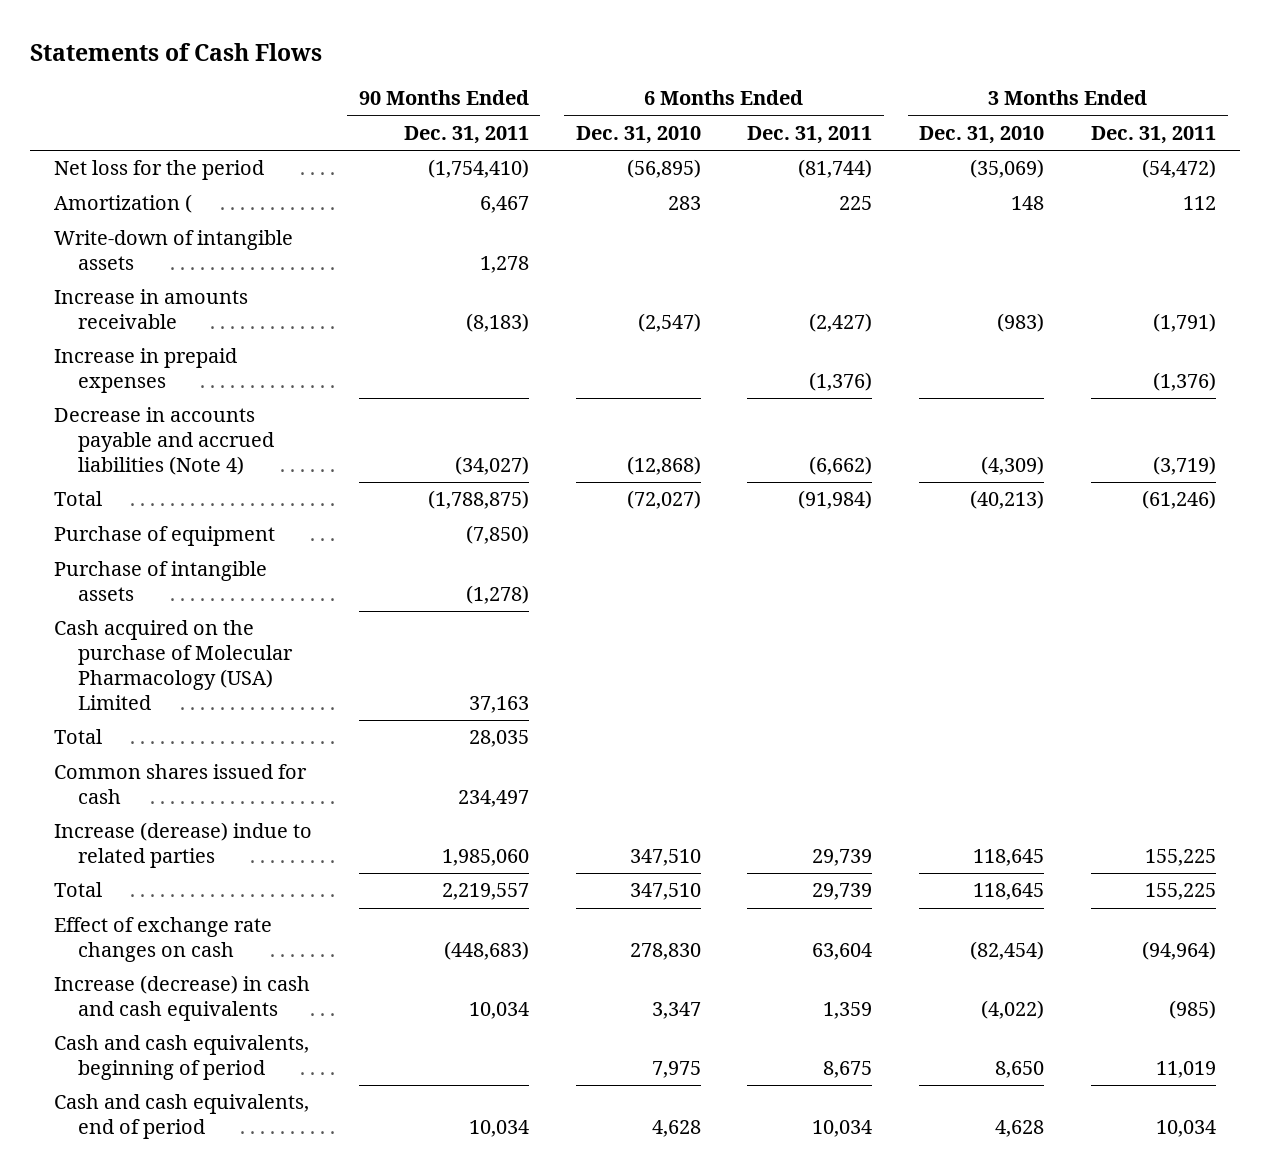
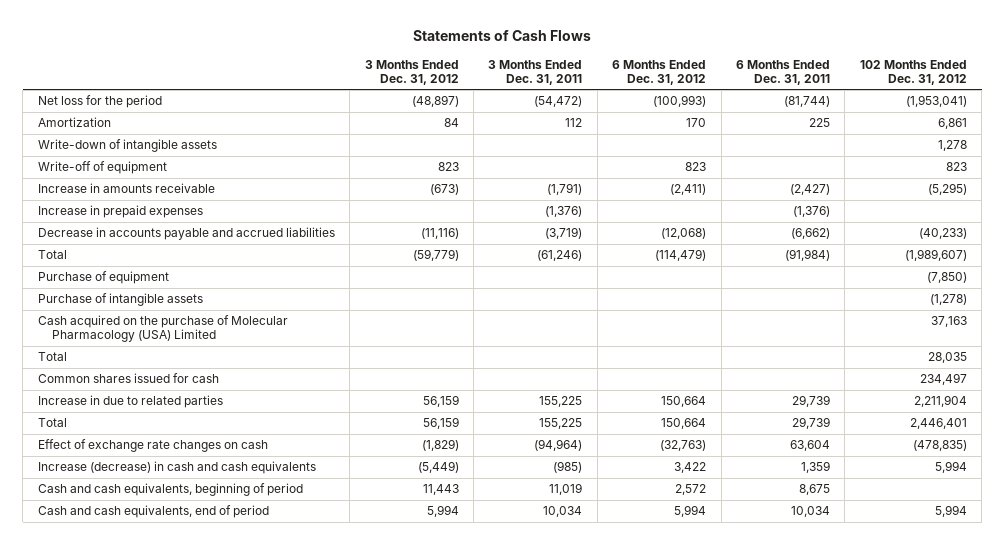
- | 90 Months Ended Dec. 31, 2011 | 6 Months Ended Dec. 31, 2010 | 6 Months Ended Dec. 31, 2011 | 3 Months Ended Dec. 31, 2010 | 3 Months Ended Dec. 31, 2011
+ | 3 Months Ended Dec. 31, 2012 | 3 Months Ended Dec. 31, 2011 | 6 Months Ended Dec. 31, 2012 | 6 Months Ended Dec. 31, 2011 | 102 Months Ended Dec. 31, 2012
- Amortization ( | 6,467 | 283 | 225 | 148 | 112
+ Amortization | 84 | 112 | 170 | 225 | 6,861
+ Write-off of equipment | 823 | | 823 | | 823
- Decrease in accounts payable and accrued liabilities (Note 4) | (34,027) | (12,868) | (6,662) | (4,309) | (3,719)
+ Decrease in accounts payable and accrued liabilities | (11,116) | (3,719) | (12,068) | (6,662) | (40,233)
- Increase (derease) indue to related parties | 1,985,060 | 347,510 | 29,739 | 118,645 | 155,225
+ Increase in due to related parties | 56,159 | 155,225 | 150,664 | 29,739 | 2,211,904

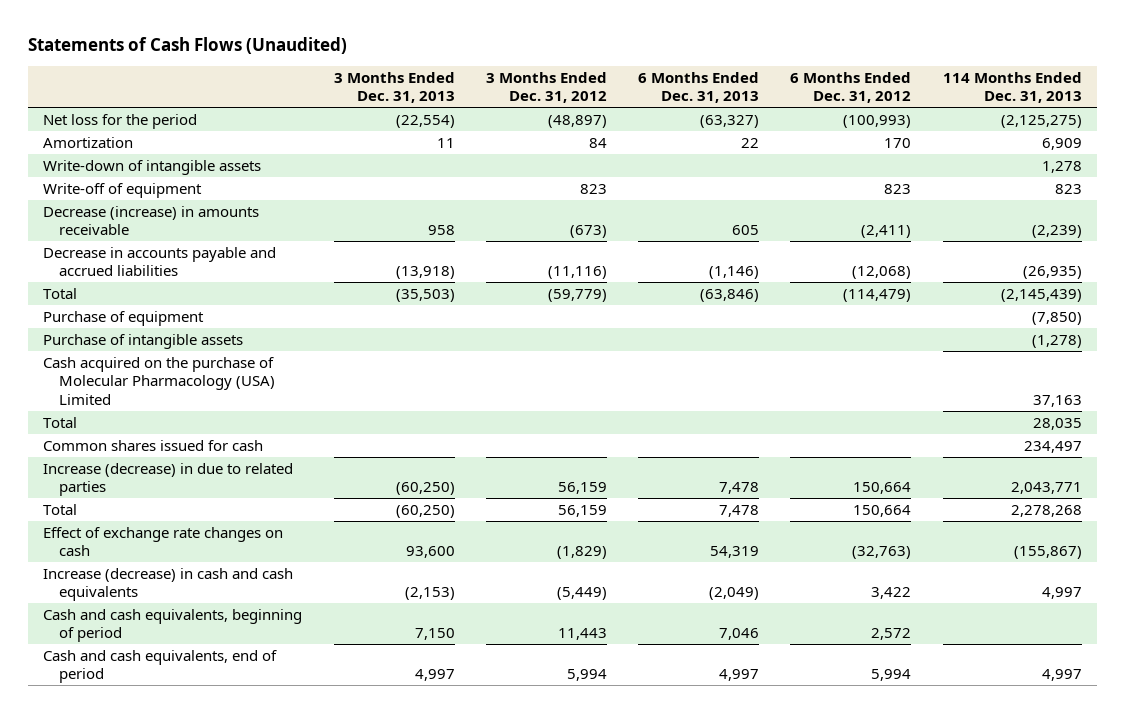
- Statements of Cash Flows
+ Statements of Cash Flows (Unaudited)
- | 3 Months Ended Dec. 31, 2012 | 3 Months Ended Dec. 31, 2011 | 6 Months Ended Dec. 31, 2012 | 6 Months Ended Dec. 31, 2011 | 102 Months Ended Dec. 31, 2012
+ | 3 Months Ended Dec. 31, 2013 | 3 Months Ended Dec. 31, 2012 | 6 Months Ended Dec. 31, 2013 | 6 Months Ended Dec. 31, 2012 | 114 Months Ended Dec. 31, 2013
- Increase in amounts receivable | (673) | (1,791) | (2,411) | (2,427) | (5,295)
- Increase in prepaid expenses | | (1,376) | | (1,376) |
+ Decrease (increase) in amounts receivable | 958 | (673) | 605 | (2,411) | (2,239)
- Increase in due to related parties | 56,159 | 155,225 | 150,664 | 29,739 | 2,211,904
+ Increase (decrease) in due to related parties | (60,250) | 56,159 | 7,478 | 150,664 | 2,043,771

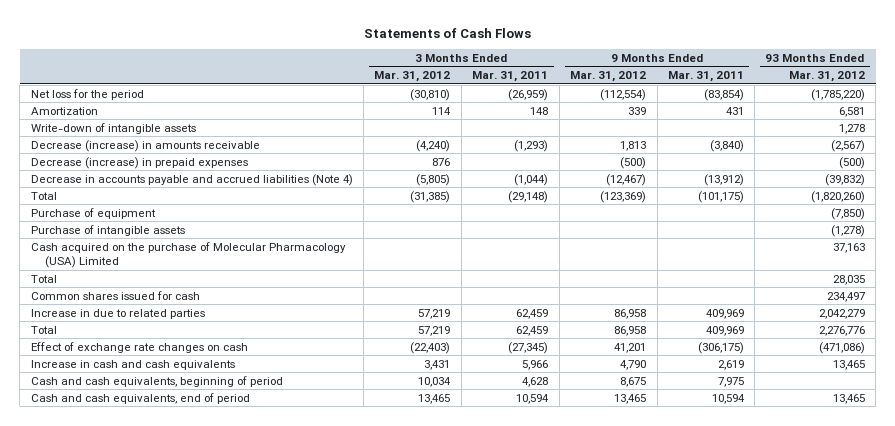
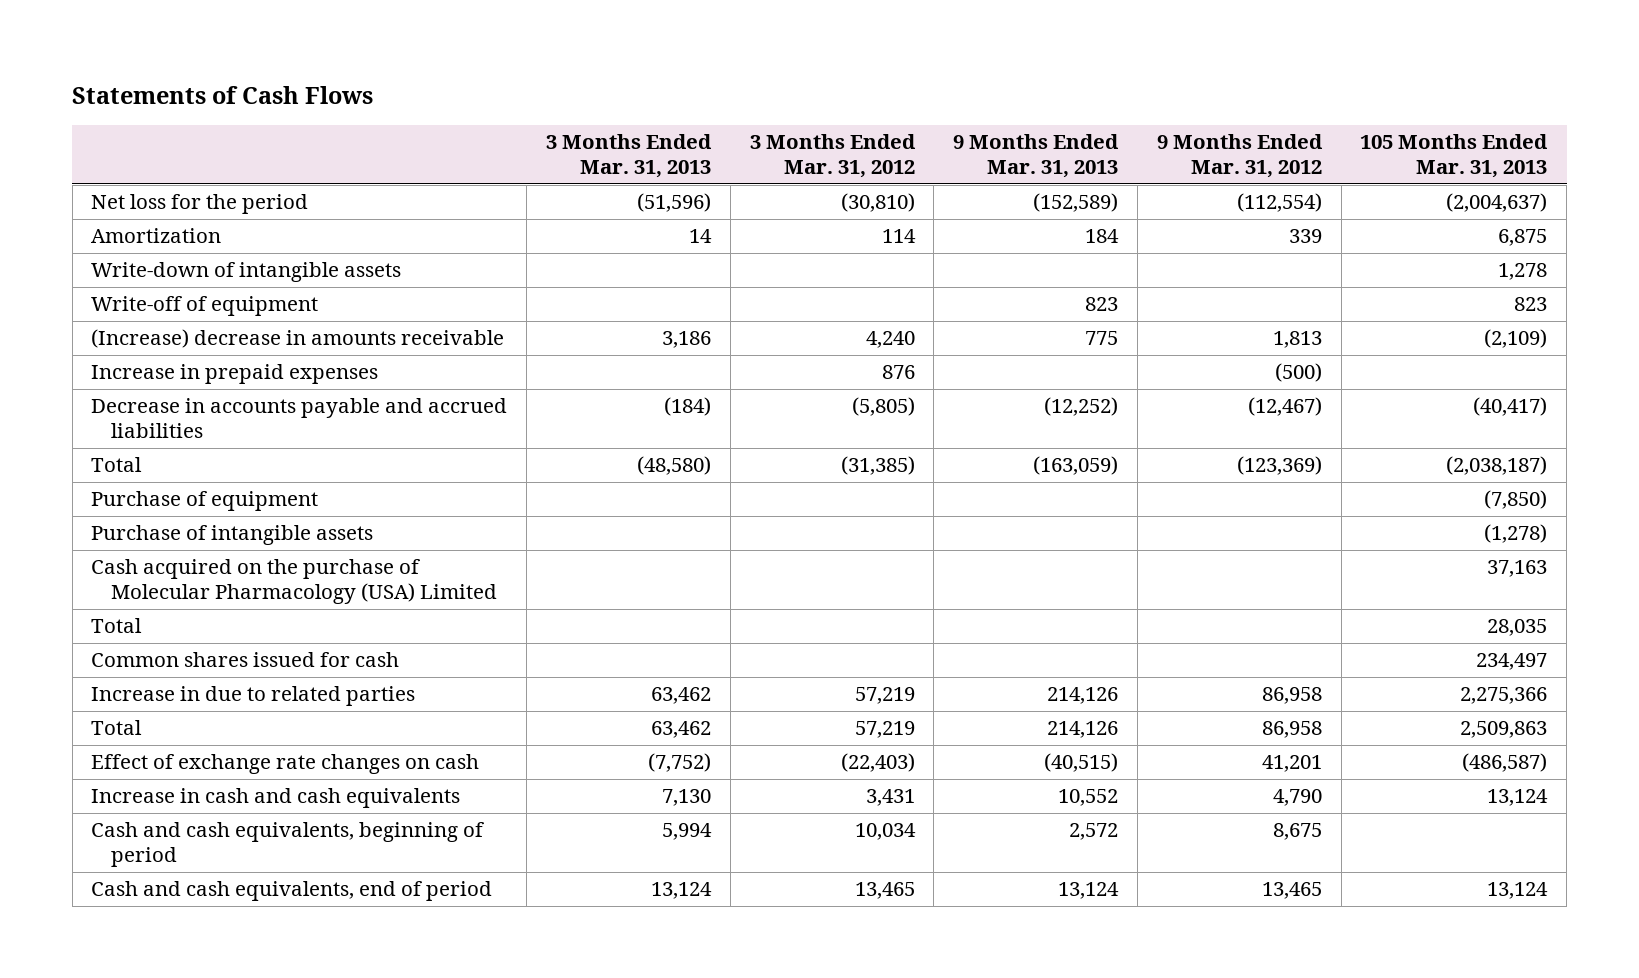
- | 3 Months Ended Mar. 31, 2012 | 3 Months Ended Mar. 31, 2011 | 9 Months Ended Mar. 31, 2012 | 9 Months Ended Mar. 31, 2011 | 93 Months Ended Mar. 31, 2012
+ | 3 Months Ended Mar. 31, 2013 | 3 Months Ended Mar. 31, 2012 | 9 Months Ended Mar. 31, 2013 | 9 Months Ended Mar. 31, 2012 | 105 Months Ended Mar. 31, 2013
- Decrease (increase) in amounts receivable | (4,240) | (1,293) | 1,813 | (3,840) | (2,567)
- Decrease (increase) in prepaid expenses | 876 | | (500) | | (500)
- Decrease in accounts payable and accrued liabilities (Note 4) | (5,805) | (1,044) | (12,467) | (13,912) | (39,832)
+ Write-off of equipment | | | 823 | | 823
+ (Increase) decrease in amounts receivable | 3,186 | 4,240 | 775 | 1,813 | (2,109)
+ Increase in prepaid expenses | | 876 | | (500) |
+ Decrease in accounts payable and accrued liabilities | (184) | (5,805) | (12,252) | (12,467) | (40,417)

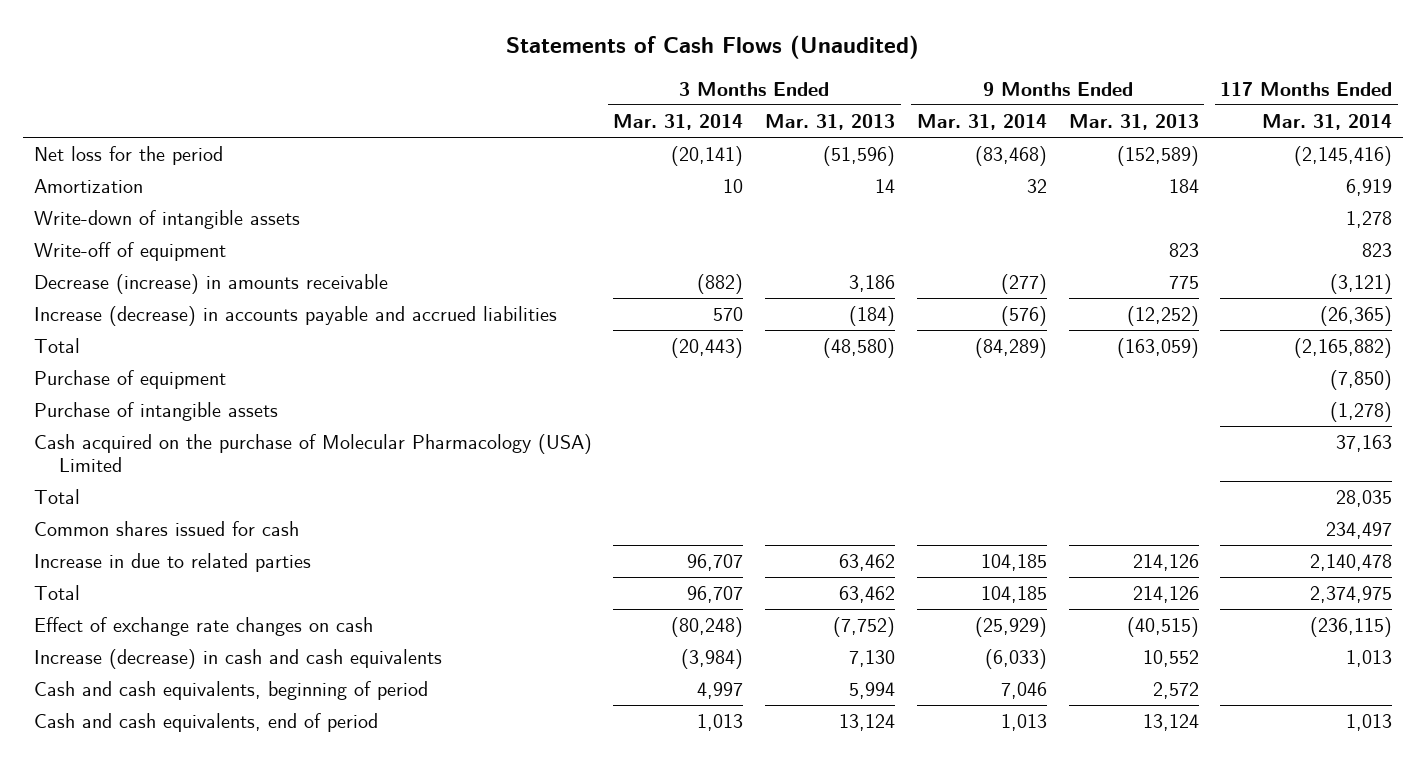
- Statements of Cash Flows
+ Statements of Cash Flows (Unaudited)
- | 3 Months Ended Mar. 31, 2013 | 3 Months Ended Mar. 31, 2012 | 9 Months Ended Mar. 31, 2013 | 9 Months Ended Mar. 31, 2012 | 105 Months Ended Mar. 31, 2013
+ | 3 Months Ended Mar. 31, 2014 | 3 Months Ended Mar. 31, 2013 | 9 Months Ended Mar. 31, 2014 | 9 Months Ended Mar. 31, 2013 | 117 Months Ended Mar. 31, 2014
- (Increase) decrease in amounts receivable | 3,186 | 4,240 | 775 | 1,813 | (2,109)
- Increase in prepaid expenses | | 876 | | (500) |
- Decrease in accounts payable and accrued liabilities | (184) | (5,805) | (12,252) | (12,467) | (40,417)
+ Decrease (increase) in amounts receivable | (882) | 3,186 | (277) | 775 | (3,121)
+ Increase (decrease) in accounts payable and accrued liabilities | 570 | (184) | (576) | (12,252) | (26,365)
- Increase in cash and cash equivalents | 7,130 | 3,431 | 10,552 | 4,790 | 13,124
+ Increase (decrease) in cash and cash equivalents | (3,984) | 7,130 | (6,033) | 10,552 | 1,013

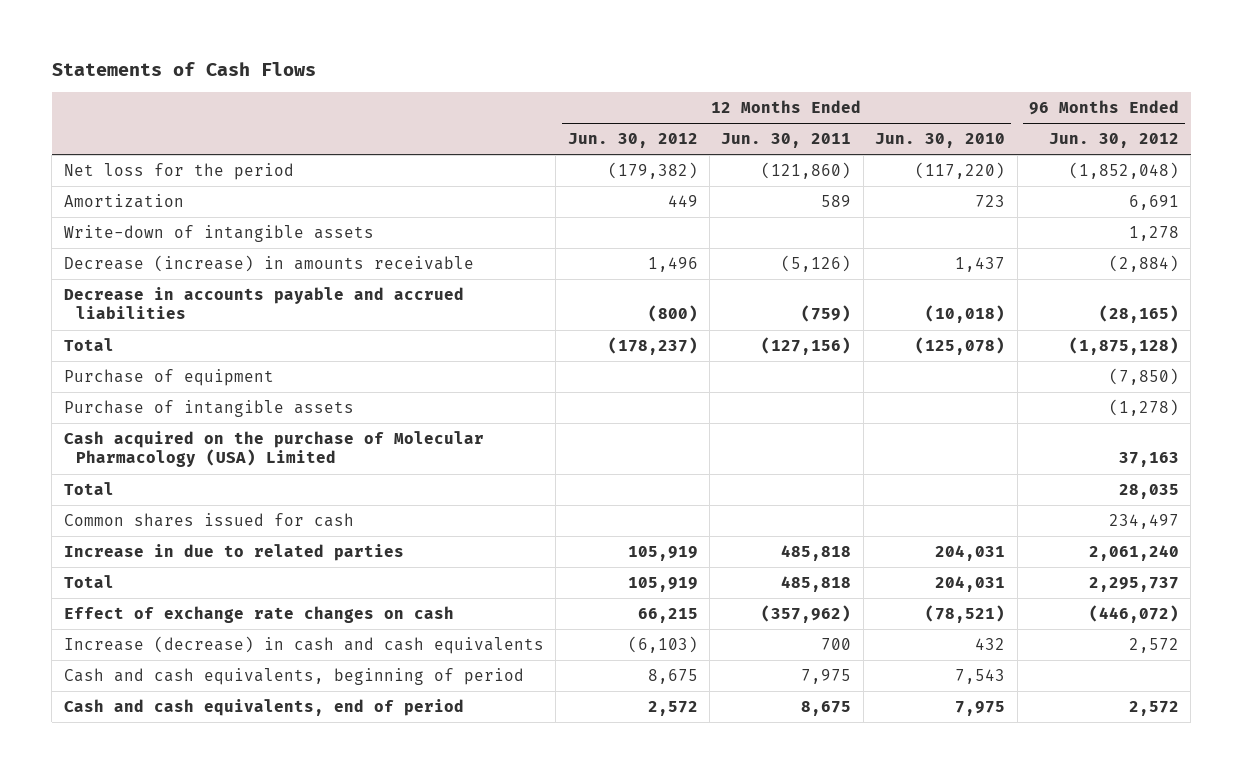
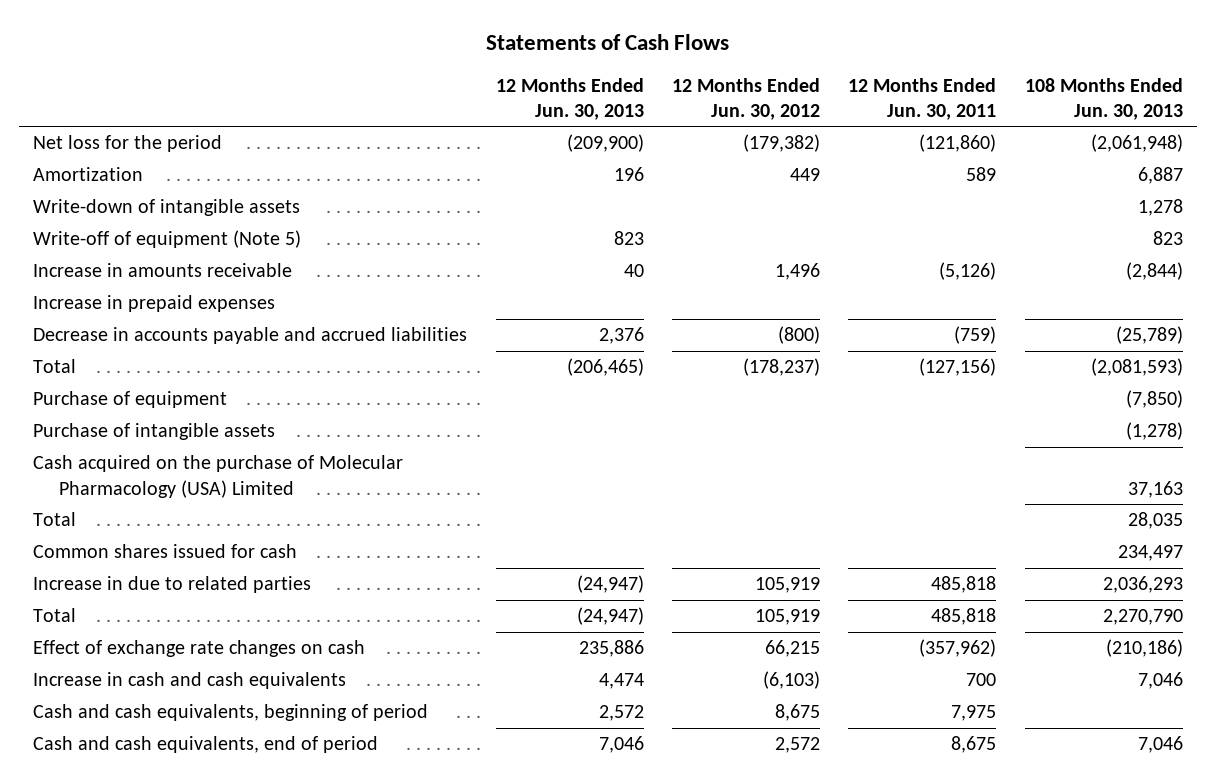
- | 12 Months Ended Jun. 30, 2012 | 12 Months Ended Jun. 30, 2011 | 12 Months Ended Jun. 30, 2010 | 96 Months Ended Jun. 30, 2012
+ | 12 Months Ended Jun. 30, 2013 | 12 Months Ended Jun. 30, 2012 | 12 Months Ended Jun. 30, 2011 | 108 Months Ended Jun. 30, 2013
- Decrease (increase) in amounts receivable | 1,496 | (5,126) | 1,437 | (2,884)
+ Write-off of equipment (Note 5) | 823 | | | 823
+ Increase in amounts receivable | 40 | 1,496 | (5,126) | (2,844)
+ Increase in prepaid expenses
- Increase (decrease) in cash and cash equivalents | (6,103) | 700 | 432 | 2,572
+ Increase in cash and cash equivalents | 4,474 | (6,103) | 700 | 7,046

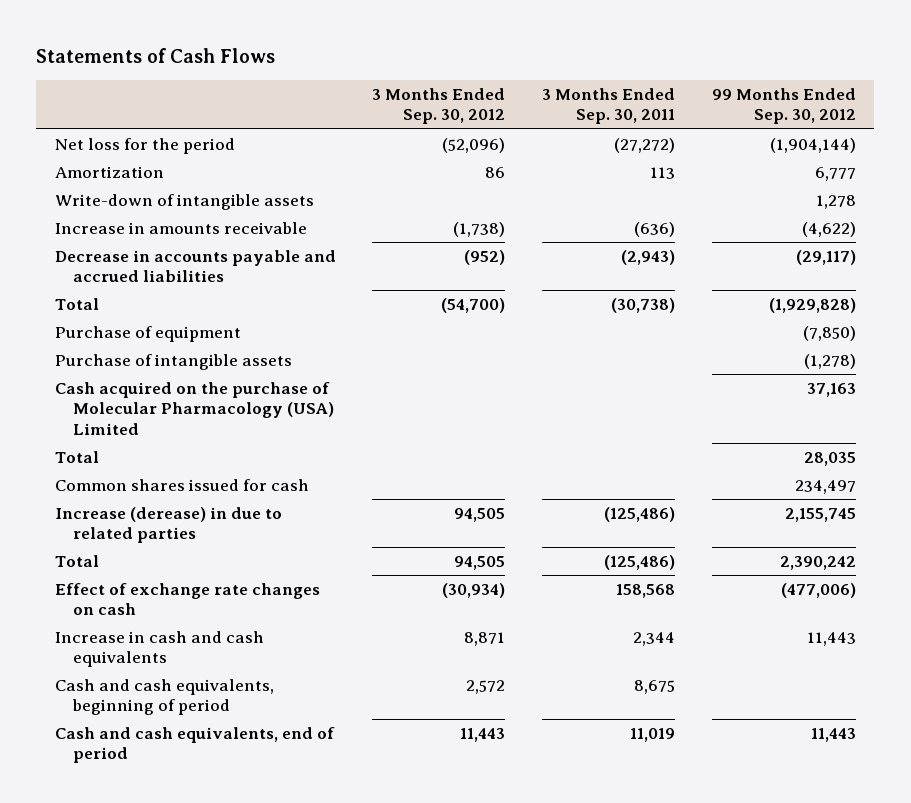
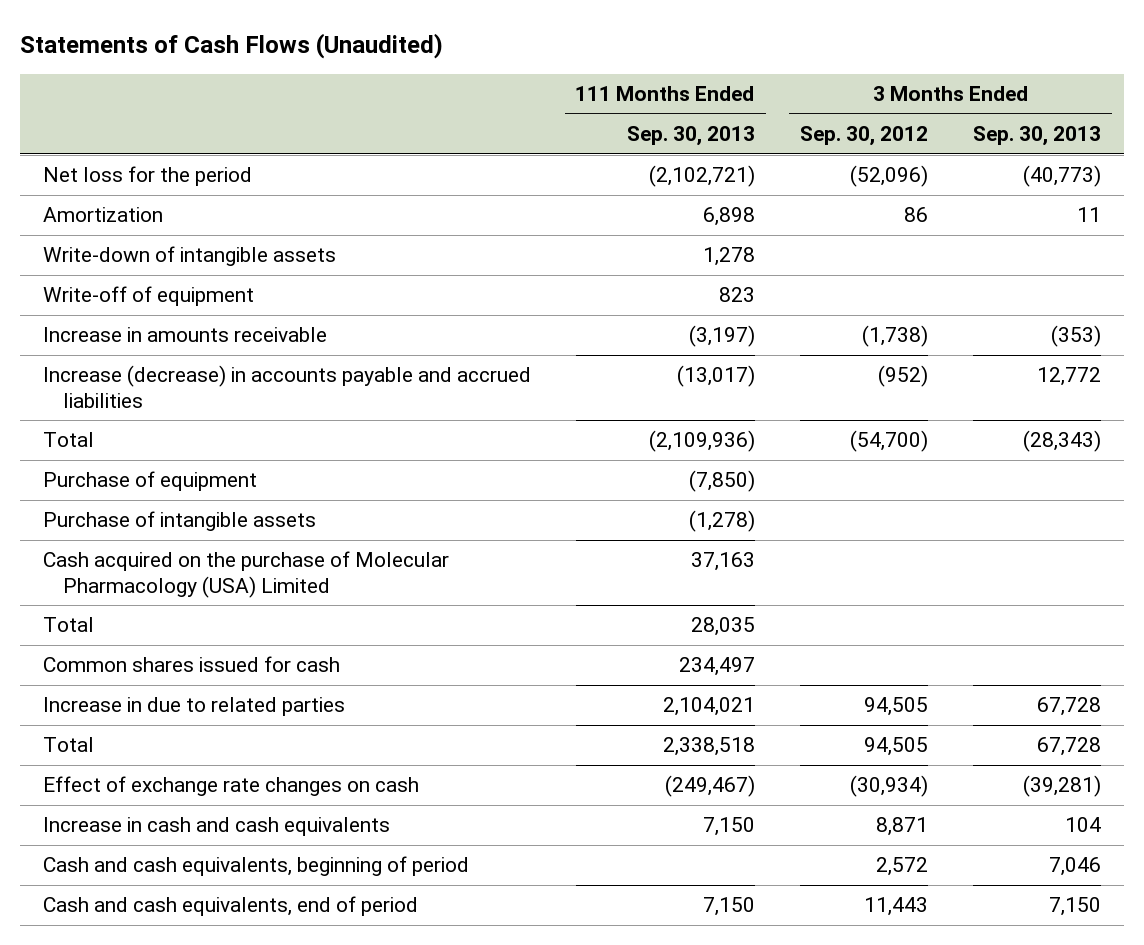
- Statements of Cash Flows
+ Statements of Cash Flows (Unaudited)
- | 3 Months Ended Sep. 30, 2012 | 3 Months Ended Sep. 30, 2011 | 99 Months Ended Sep. 30, 2012
+ | 111 Months Ended Sep. 30, 2013 | 3 Months Ended Sep. 30, 2012 | 3 Months Ended Sep. 30, 2013
+ Write-off of equipment | 823 | |
- Decrease in accounts payable and accrued liabilities | (952) | (2,943) | (29,117)
+ Increase (decrease) in accounts payable and accrued liabilities | (13,017) | (952) | 12,772
- Increase (derease) in due to related parties | 94,505 | (125,486) | 2,155,745
+ Increase in due to related parties | 2,104,021 | 94,505 | 67,728

